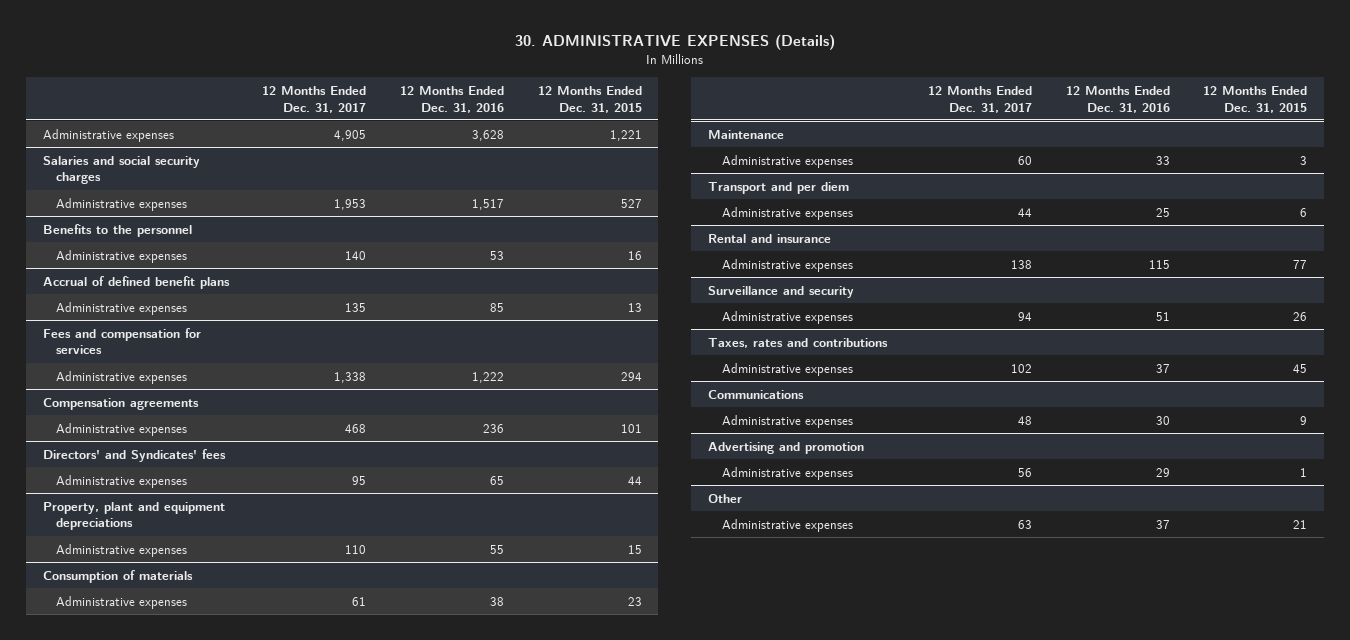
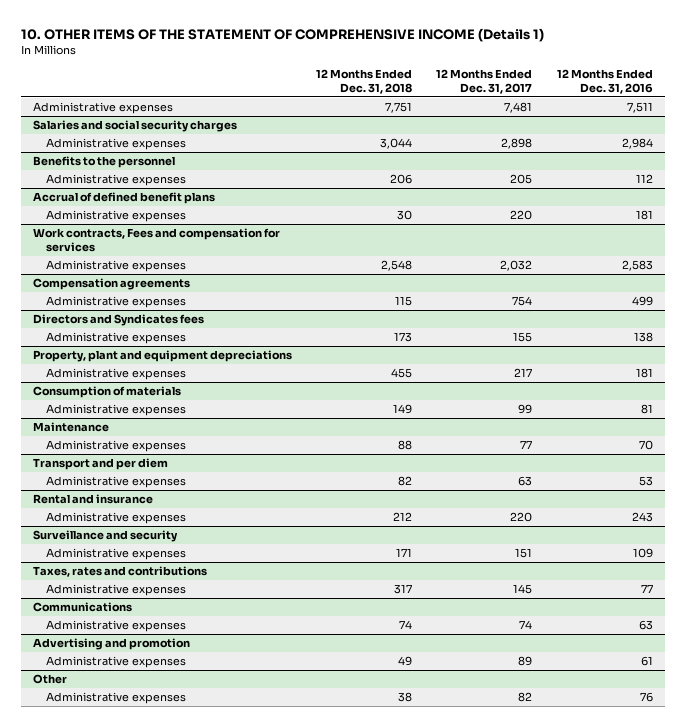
- 30. ADMINISTRATIVE EXPENSES (Details)
+ 10. OTHER ITEMS OF THE STATEMENT OF COMPREHENSIVE INCOME (Details 1)
- | 12 Months Ended Dec. 31, 2017 | 12 Months Ended Dec. 31, 2016 | 12 Months Ended Dec. 31, 2015
+ | 12 Months Ended Dec. 31, 2018 | 12 Months Ended Dec. 31, 2017 | 12 Months Ended Dec. 31, 2016
- Administrative expenses | 4,905 | 3,628 | 1,221
+ Administrative expenses | 7,751 | 7,481 | 7,511
@ Salaries and social security charges
- Administrative expenses | 1,953 | 1,517 | 527
+ Administrative expenses | 3,044 | 2,898 | 2,984
@ Benefits to the personnel
- Administrative expenses | 140 | 53 | 16
+ Administrative expenses | 206 | 205 | 112
@ Accrual of defined benefit plans
- Administrative expenses | 135 | 85 | 13
- Fees and compensation for services
- Administrative expenses | 1,338 | 1,222 | 294
@ Accrual of defined benefit plans
+ Administrative expenses | 30 | 220 | 181
+ Work contracts, Fees and compensation for services
+ Administrative expenses | 2,548 | 2,032 | 2,583
@ Compensation agreements
- Administrative expenses | 468 | 236 | 101
- Directors' and Syndicates' fees
- Administrative expenses | 95 | 65 | 44
@ Compensation agreements
+ Administrative expenses | 115 | 754 | 499
+ Directors and Syndicates fees
+ Administrative expenses | 173 | 155 | 138
@ Property, plant and equipment depreciations
- Administrative expenses | 110 | 55 | 15
+ Administrative expenses | 455 | 217 | 181
@ Consumption of materials
- Administrative expenses | 61 | 38 | 23
+ Administrative expenses | 149 | 99 | 81
@ Maintenance
- Administrative expenses | 60 | 33 | 3
+ Administrative expenses | 88 | 77 | 70
@ Transport and per diem
- Administrative expenses | 44 | 25 | 6
+ Administrative expenses | 82 | 63 | 53
@ Rental and insurance
- Administrative expenses | 138 | 115 | 77
+ Administrative expenses | 212 | 220 | 243
@ Surveillance and security
- Administrative expenses | 94 | 51 | 26
+ Administrative expenses | 171 | 151 | 109
@ Taxes, rates and contributions
- Administrative expenses | 102 | 37 | 45
+ Administrative expenses | 317 | 145 | 77
@ Communications
- Administrative expenses | 48 | 30 | 9
+ Administrative expenses | 74 | 74 | 63
@ Advertising and promotion
- Administrative expenses | 56 | 29 | 1
+ Administrative expenses | 49 | 89 | 61
@ Other
- Administrative expenses | 63 | 37 | 21
+ Administrative expenses | 38 | 82 | 76

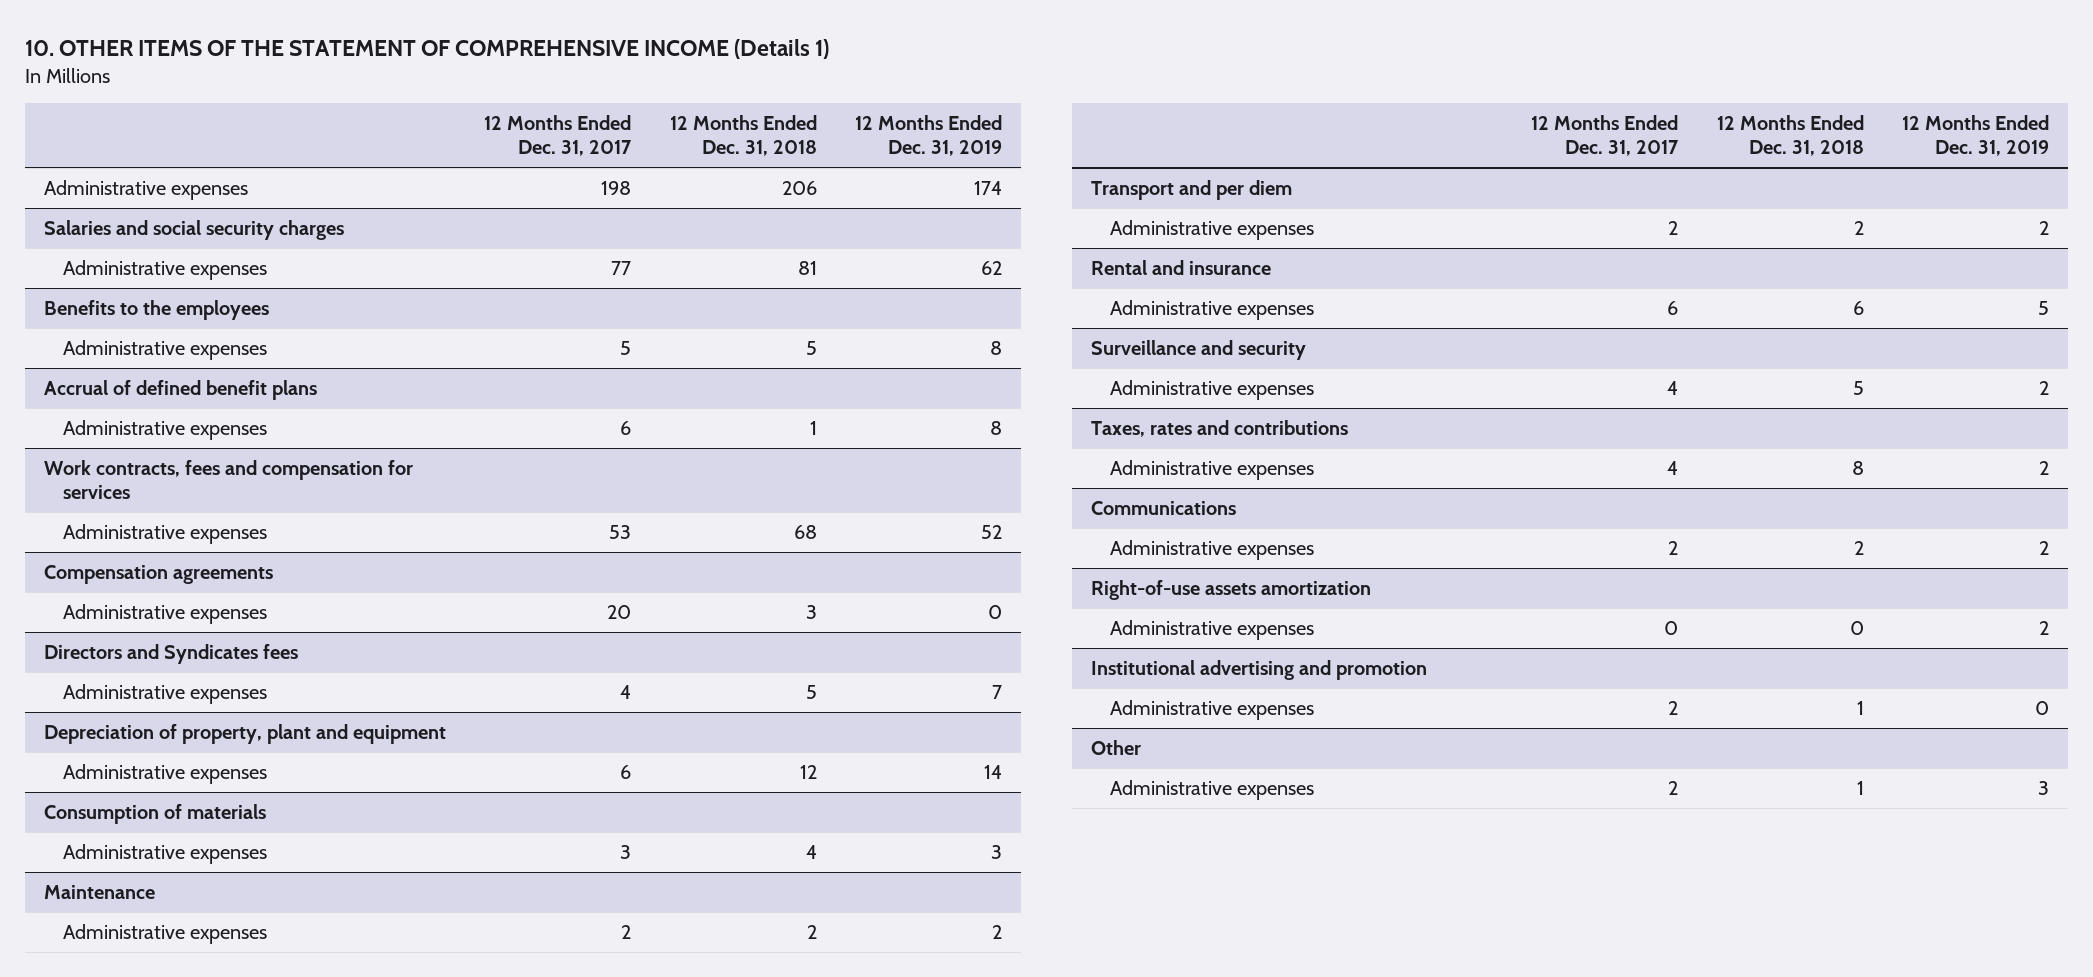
- | 12 Months Ended Dec. 31, 2018 | 12 Months Ended Dec. 31, 2017 | 12 Months Ended Dec. 31, 2016
+ | 12 Months Ended Dec. 31, 2017 | 12 Months Ended Dec. 31, 2018 | 12 Months Ended Dec. 31, 2019
- Administrative expenses | 7,751 | 7,481 | 7,511
+ Administrative expenses | 198 | 206 | 174
@ Salaries and social security charges
- Administrative expenses | 3,044 | 2,898 | 2,984
- Benefits to the personnel
- Administrative expenses | 206 | 205 | 112
@ Salaries and social security charges
+ Administrative expenses | 77 | 81 | 62
+ Benefits to the employees
+ Administrative expenses | 5 | 5 | 8
@ Accrual of defined benefit plans
- Administrative expenses | 30 | 220 | 181
- Work contracts, Fees and compensation for services
- Administrative expenses | 2,548 | 2,032 | 2,583
@ Accrual of defined benefit plans
+ Administrative expenses | 6 | 1 | 8
+ Work contracts, fees and compensation for services
+ Administrative expenses | 53 | 68 | 52
@ Compensation agreements
- Administrative expenses | 115 | 754 | 499
+ Administrative expenses | 20 | 3 | 0
@ Directors and Syndicates fees
- Administrative expenses | 173 | 155 | 138
- Property, plant and equipment depreciations
- Administrative expenses | 455 | 217 | 181
@ Directors and Syndicates fees
+ Administrative expenses | 4 | 5 | 7
+ Depreciation of property, plant and equipment
+ Administrative expenses | 6 | 12 | 14
@ Consumption of materials
- Administrative expenses | 149 | 99 | 81
+ Administrative expenses | 3 | 4 | 3
@ Maintenance
- Administrative expenses | 88 | 77 | 70
+ Administrative expenses | 2 | 2 | 2
@ Transport and per diem
- Administrative expenses | 82 | 63 | 53
+ Administrative expenses | 2 | 2 | 2
@ Rental and insurance
- Administrative expenses | 212 | 220 | 243
+ Administrative expenses | 6 | 6 | 5
@ Surveillance and security
- Administrative expenses | 171 | 151 | 109
+ Administrative expenses | 4 | 5 | 2
@ Taxes, rates and contributions
- Administrative expenses | 317 | 145 | 77
+ Administrative expenses | 4 | 8 | 2
@ Communications
- Administrative expenses | 74 | 74 | 63
- Advertising and promotion
- Administrative expenses | 49 | 89 | 61
@ Communications
+ Administrative expenses | 2 | 2 | 2
+ Right-of-use assets amortization
+ Administrative expenses | 0 | 0 | 2
+ Institutional advertising and promotion
+ Administrative expenses | 2 | 1 | 0
@ Other
- Administrative expenses | 38 | 82 | 76
+ Administrative expenses | 2 | 1 | 3

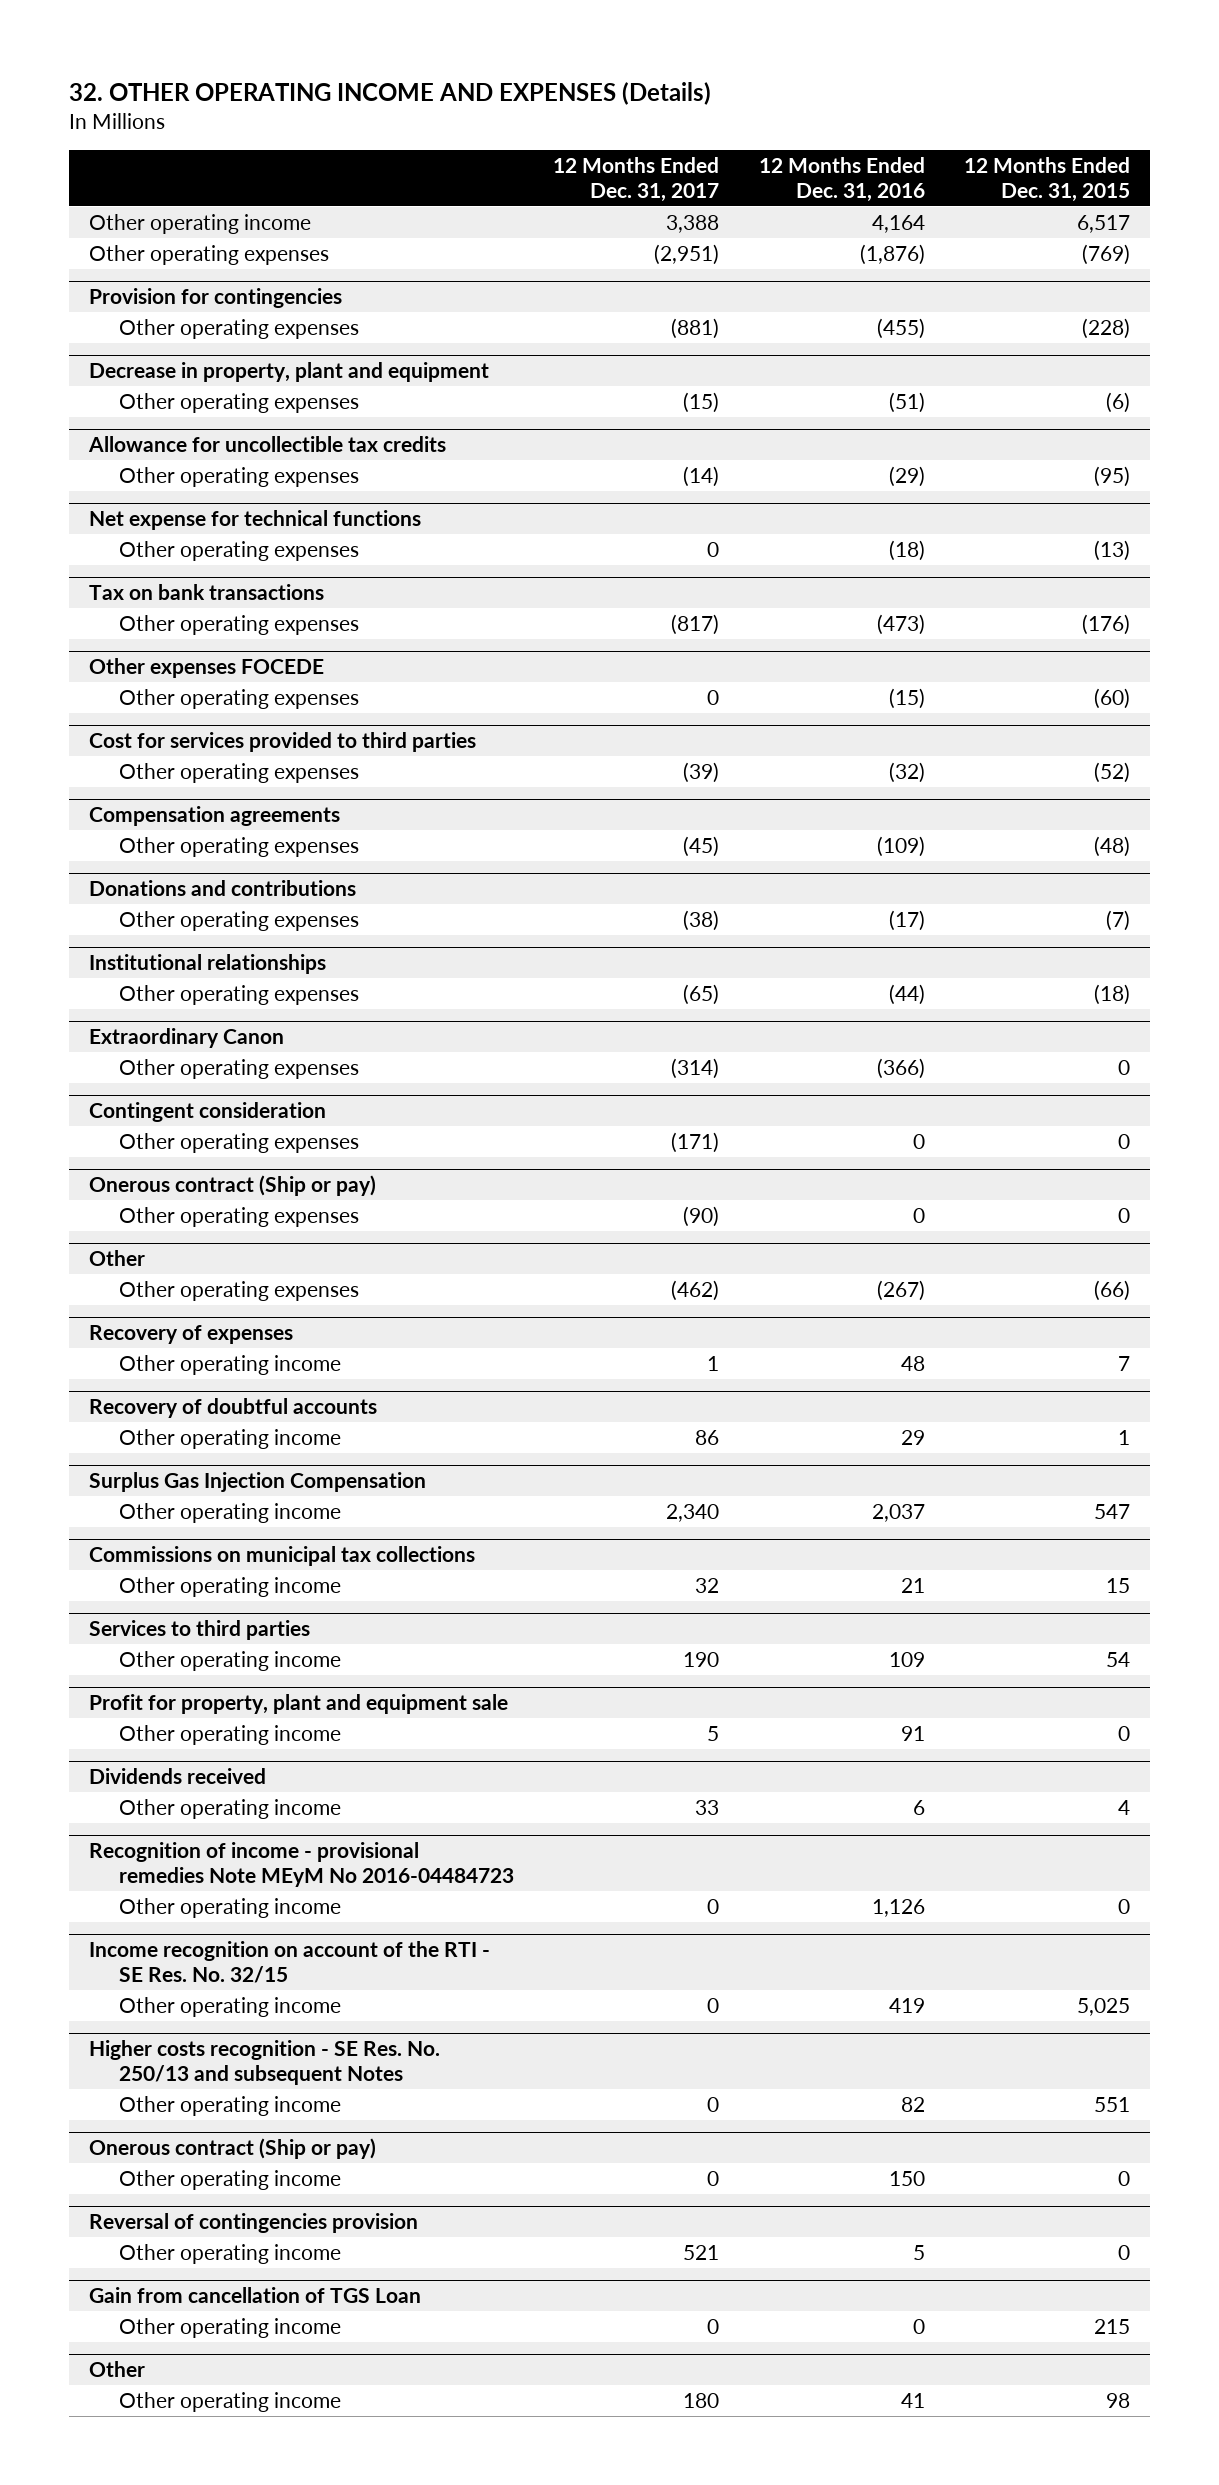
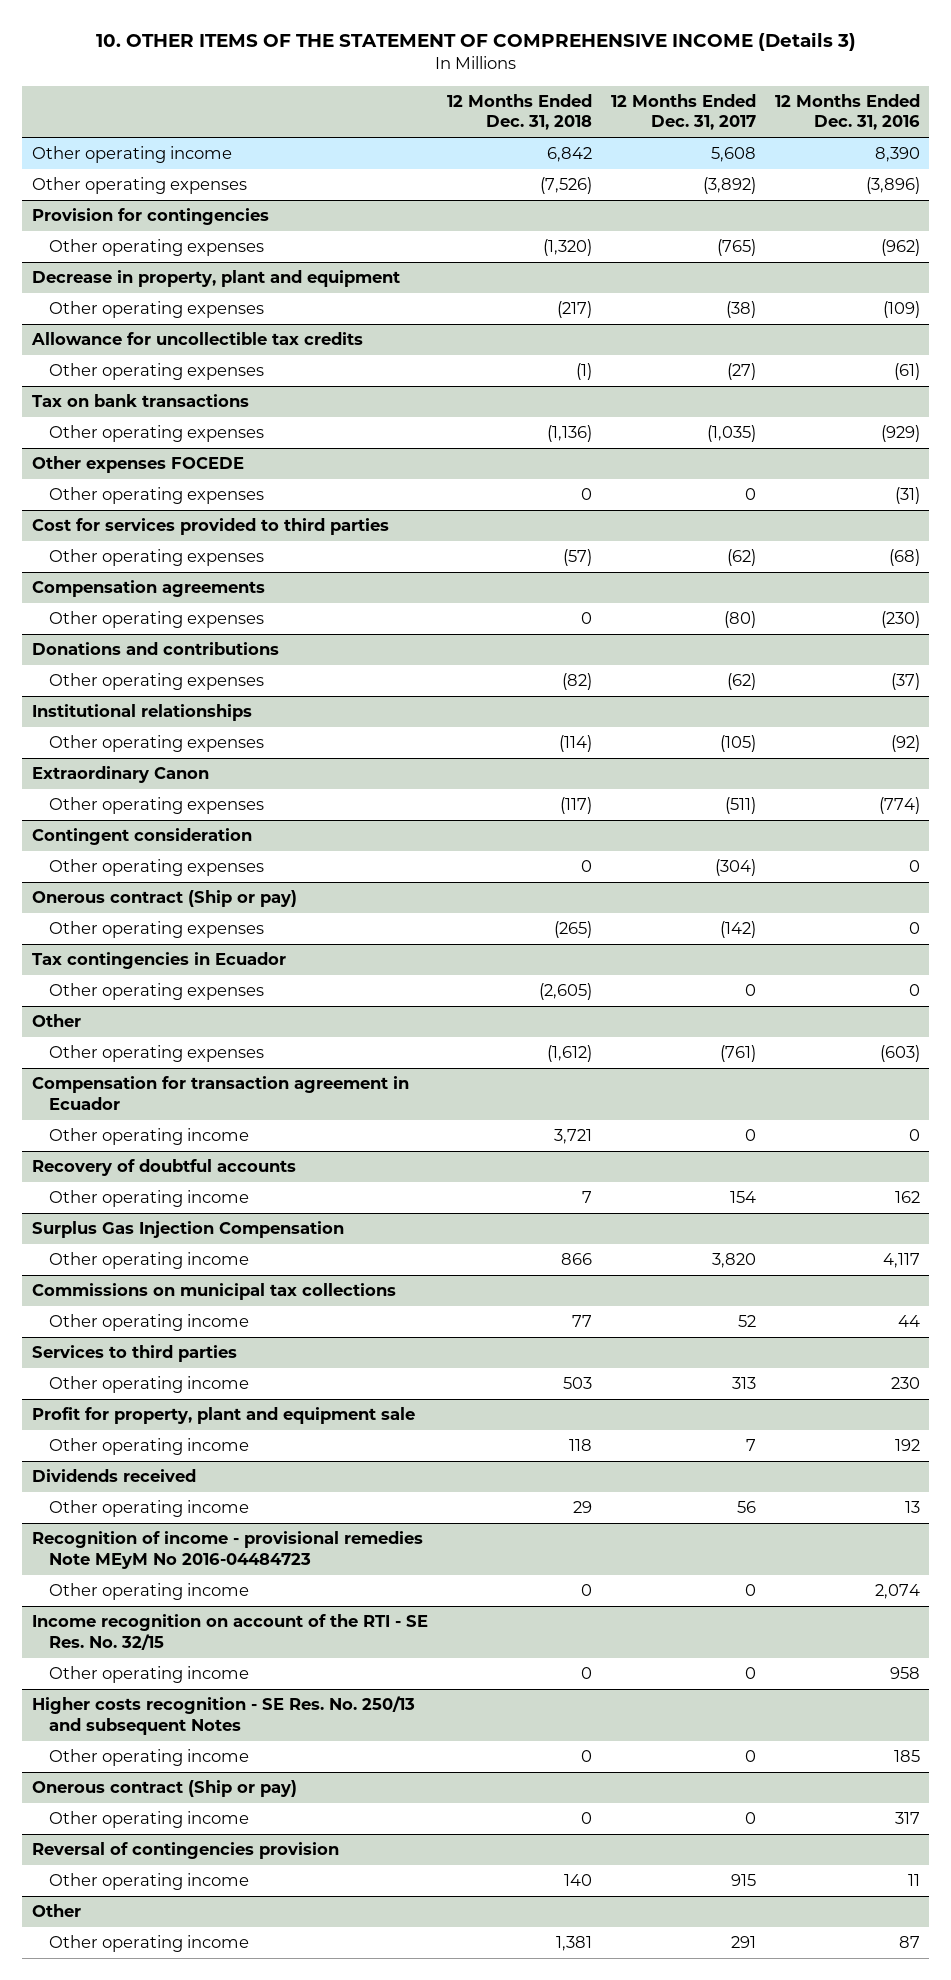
- 32. OTHER OPERATING INCOME AND EXPENSES (Details)
+ 10. OTHER ITEMS OF THE STATEMENT OF COMPREHENSIVE INCOME (Details 3)
- | 12 Months Ended Dec. 31, 2017 | 12 Months Ended Dec. 31, 2016 | 12 Months Ended Dec. 31, 2015
+ | 12 Months Ended Dec. 31, 2018 | 12 Months Ended Dec. 31, 2017 | 12 Months Ended Dec. 31, 2016
- Other operating income | 3,388 | 4,164 | 6,517
- Other operating expenses | (2,951) | (1,876) | (769)
+ Other operating income | 6,842 | 5,608 | 8,390
+ Other operating expenses | (7,526) | (3,892) | (3,896)
@ Provision for contingencies
- Other operating expenses | (881) | (455) | (228)
+ Other operating expenses | (1,320) | (765) | (962)
@ Decrease in property, plant and equipment
- Other operating expenses | (15) | (51) | (6)
+ Other operating expenses | (217) | (38) | (109)
@ Allowance for uncollectible tax credits
- Other operating expenses | (14) | (29) | (95)
- Net expense for technical functions
- Other operating expenses | 0 | (18) | (13)
@ Allowance for uncollectible tax credits
+ Other operating expenses | (1) | (27) | (61)
@ Tax on bank transactions
- Other operating expenses | (817) | (473) | (176)
+ Other operating expenses | (1,136) | (1,035) | (929)
@ Other expenses FOCEDE
- Other operating expenses | 0 | (15) | (60)
+ Other operating expenses | 0 | 0 | (31)
@ Cost for services provided to third parties
- Other operating expenses | (39) | (32) | (52)
+ Other operating expenses | (57) | (62) | (68)
@ Compensation agreements
- Other operating expenses | (45) | (109) | (48)
+ Other operating expenses | 0 | (80) | (230)
@ Donations and contributions
- Other operating expenses | (38) | (17) | (7)
+ Other operating expenses | (82) | (62) | (37)
@ Institutional relationships
- Other operating expenses | (65) | (44) | (18)
+ Other operating expenses | (114) | (105) | (92)
@ Extraordinary Canon
- Other operating expenses | (314) | (366) | 0
+ Other operating expenses | (117) | (511) | (774)
@ Contingent consideration
- Other operating expenses | (171) | 0 | 0
+ Other operating expenses | 0 | (304) | 0
@ Onerous contract (Ship or pay)
- Other operating expenses | (90) | 0 | 0
+ Other operating expenses | (265) | (142) | 0
+ Tax contingencies in Ecuador
+ Other operating expenses | (2,605) | 0 | 0
@ Other
- Other operating expenses | (462) | (267) | (66)
- Recovery of expenses
- Other operating income | 1 | 48 | 7
@ Other
+ Other operating expenses | (1,612) | (761) | (603)
+ Compensation for transaction agreement in Ecuador
+ Other operating income | 3,721 | 0 | 0
@ Recovery of doubtful accounts
- Other operating income | 86 | 29 | 1
+ Other operating income | 7 | 154 | 162
@ Surplus Gas Injection Compensation
- Other operating income | 2,340 | 2,037 | 547
+ Other operating income | 866 | 3,820 | 4,117
@ Commissions on municipal tax collections
- Other operating income | 32 | 21 | 15
+ Other operating income | 77 | 52 | 44
@ Services to third parties
- Other operating income | 190 | 109 | 54
+ Other operating income | 503 | 313 | 230
@ Profit for property, plant and equipment sale
- Other operating income | 5 | 91 | 0
+ Other operating income | 118 | 7 | 192
@ Dividends received
- Other operating income | 33 | 6 | 4
+ Other operating income | 29 | 56 | 13
@ Recognition of income - provisional remedies Note MEyM No 2016-04484723
- Other operating income | 0 | 1,126 | 0
+ Other operating income | 0 | 0 | 2,074
@ Income recognition on account of the RTI - SE Res. No. 32/15
- Other operating income | 0 | 419 | 5,025
+ Other operating income | 0 | 0 | 958
@ Higher costs recognition - SE Res. No. 250/13 and subsequent Notes
- Other operating income | 0 | 82 | 551
+ Other operating income | 0 | 0 | 185
@ Onerous contract (Ship or pay)
- Other operating income | 0 | 150 | 0
+ Other operating income | 0 | 0 | 317
@ Reversal of contingencies provision
- Other operating income | 521 | 5 | 0
- Gain from cancellation of TGS Loan
- Other operating income | 0 | 0 | 215
@ Reversal of contingencies provision
+ Other operating income | 140 | 915 | 11
@ Other
- Other operating income | 180 | 41 | 98
+ Other operating income | 1,381 | 291 | 87

